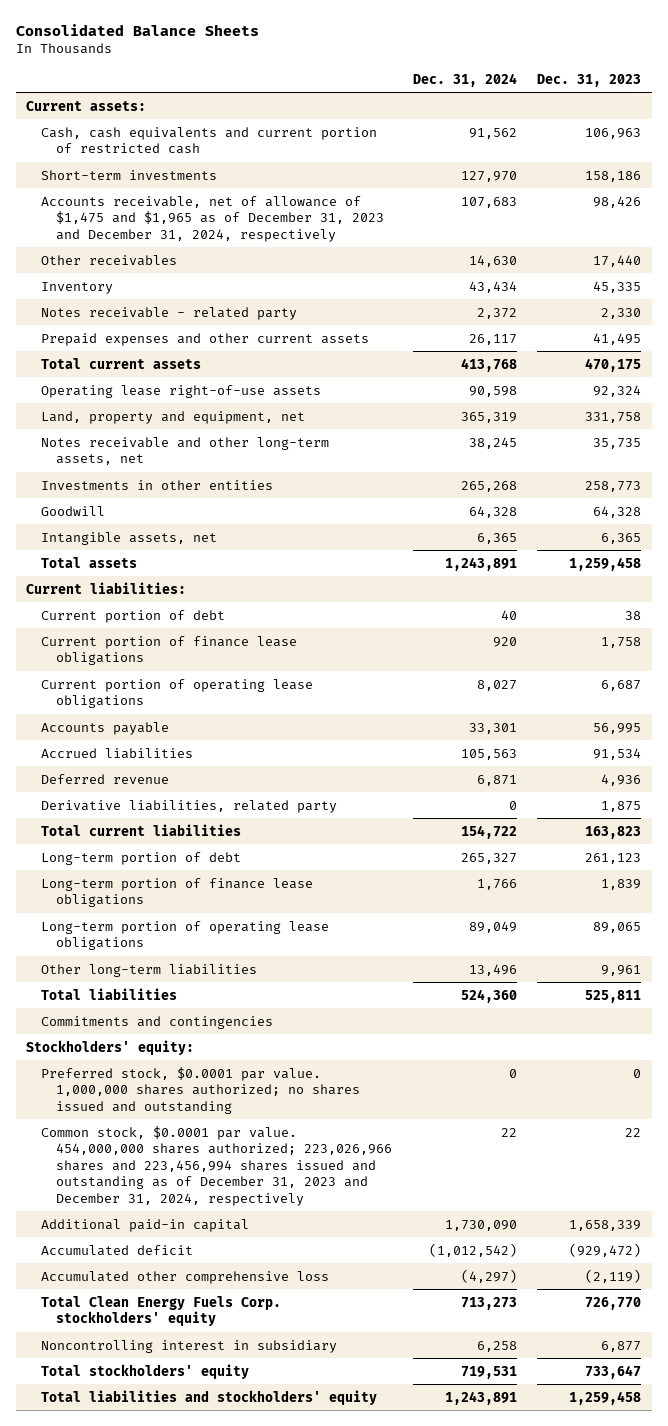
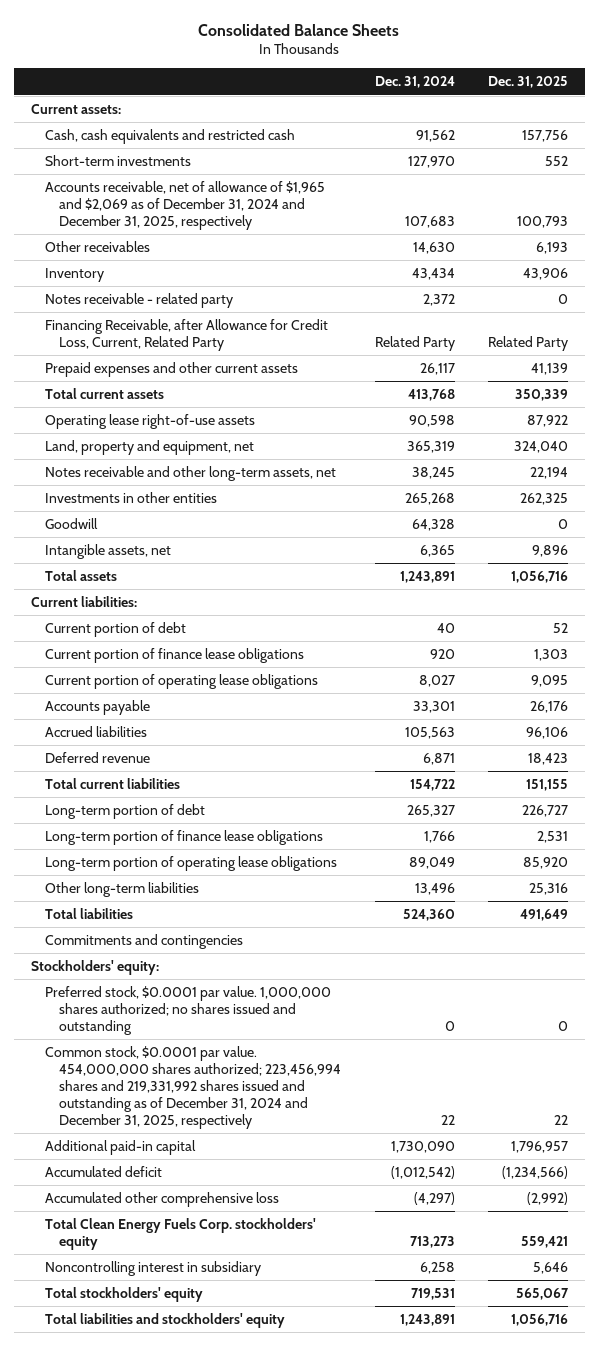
- | Dec. 31, 2024 | Dec. 31, 2023
+ | Dec. 31, 2024 | Dec. 31, 2025
- Cash, cash equivalents and current portion of restricted cash | 91,562 | 106,963
+ Cash, cash equivalents and restricted cash | 91,562 | 157,756
- Accounts receivable, net of allowance of $1,475 and $1,965 as of December 31, 2023 and December 31, 2024, respectively | 107,683 | 98,426
+ Accounts receivable, net of allowance of $1,965 and $2,069 as of December 31, 2024 and December 31, 2025, respectively | 107,683 | 100,793
+ Financing Receivable, after Allowance for Credit Loss, Current, Related Party | Related Party | Related Party
- Derivative liabilities, related party | 0 | 1,875
- Common stock, $0.0001 par value. 454,000,000 shares authorized; 223,026,966 shares and 223,456,994 shares issued and outstanding as of December 31, 2023 and December 31, 2024, respectively | 22 | 22
+ Common stock, $0.0001 par value. 454,000,000 shares authorized; 223,456,994 shares and 219,331,992 shares issued and outstanding as of December 31, 2024 and December 31, 2025, respectively | 22 | 22

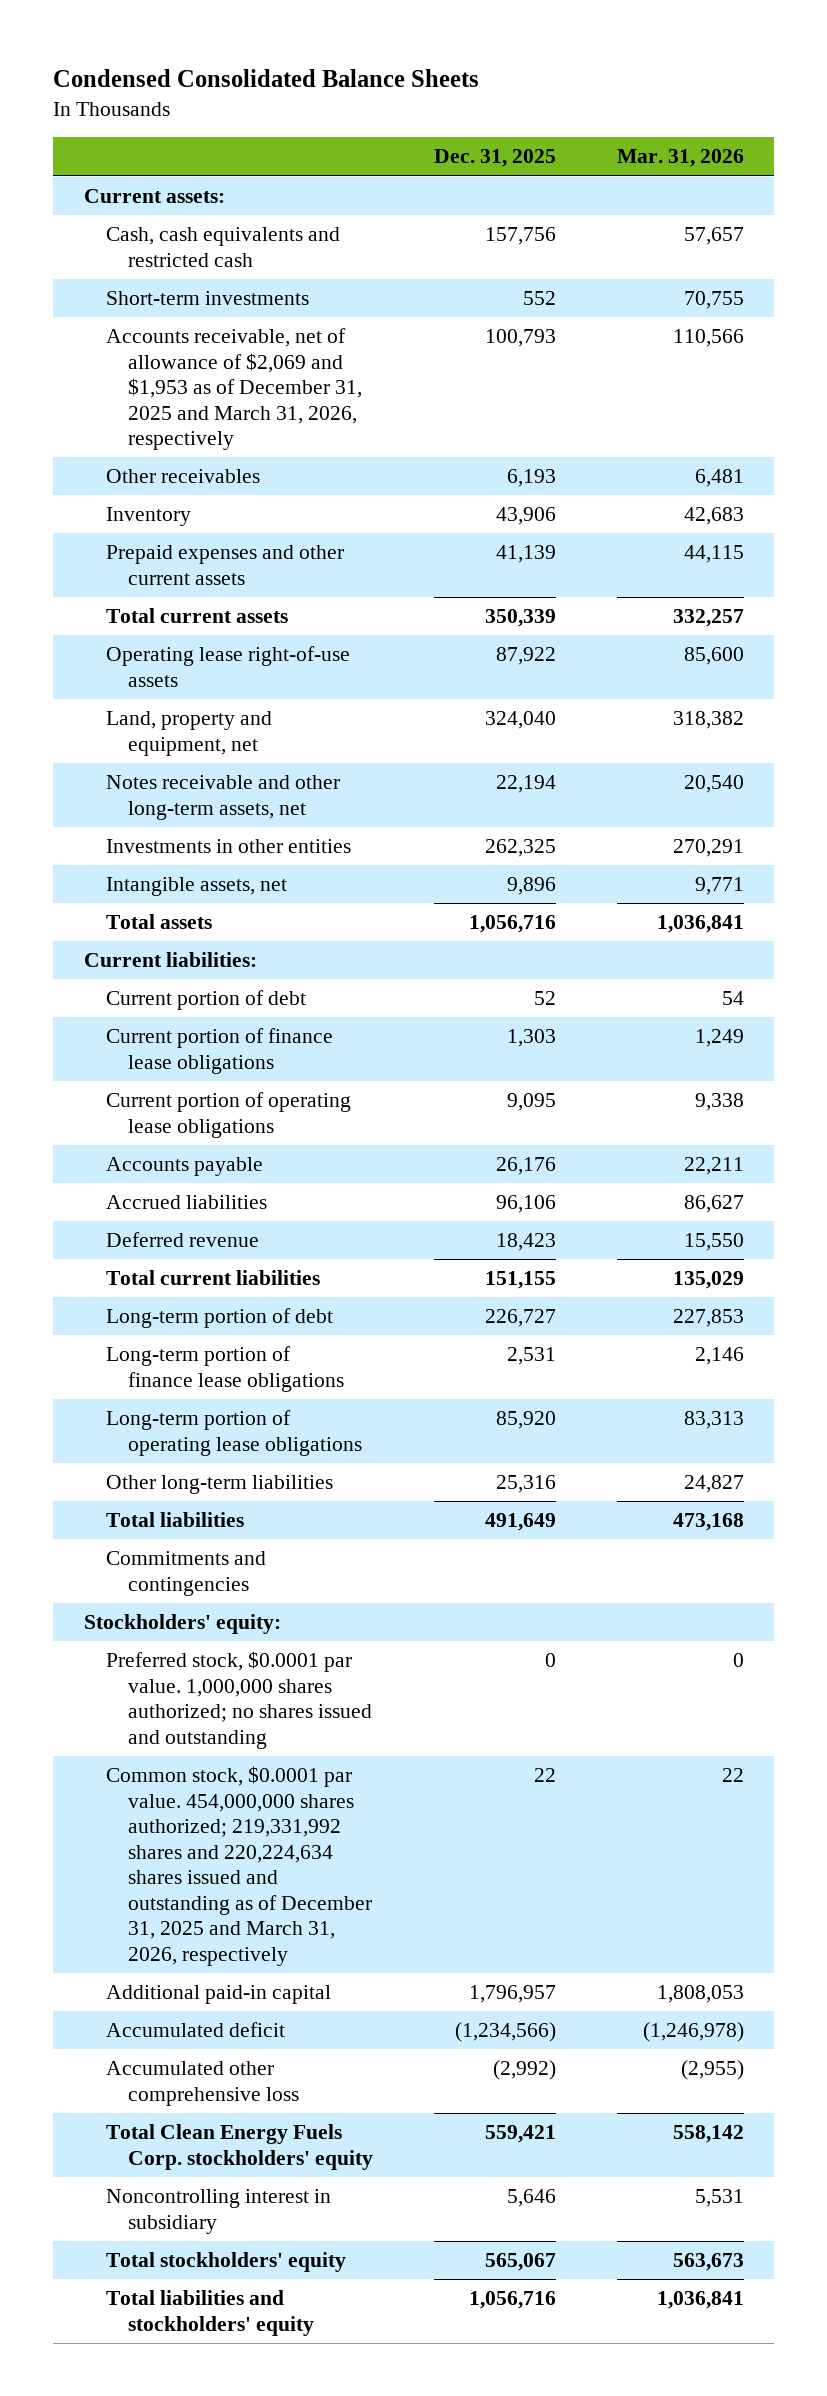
- Consolidated Balance Sheets
+ Condensed Consolidated Balance Sheets
- | Dec. 31, 2024 | Dec. 31, 2025
+ | Dec. 31, 2025 | Mar. 31, 2026
- Accounts receivable, net of allowance of $1,965 and $2,069 as of December 31, 2024 and December 31, 2025, respectively | 107,683 | 100,793
+ Accounts receivable, net of allowance of $2,069 and $1,953 as of December 31, 2025 and March 31, 2026, respectively | 100,793 | 110,566
- Notes receivable - related party | 2,372 | 0
- Financing Receivable, after Allowance for Credit Loss, Current, Related Party | Related Party | Related Party
- Goodwill | 64,328 | 0
- Common stock, $0.0001 par value. 454,000,000 shares authorized; 223,456,994 shares and 219,331,992 shares issued and outstanding as of December 31, 2024 and December 31, 2025, respectively | 22 | 22
+ Common stock, $0.0001 par value. 454,000,000 shares authorized; 219,331,992 shares and 220,224,634 shares issued and outstanding as of December 31, 2025 and March 31, 2026, respectively | 22 | 22

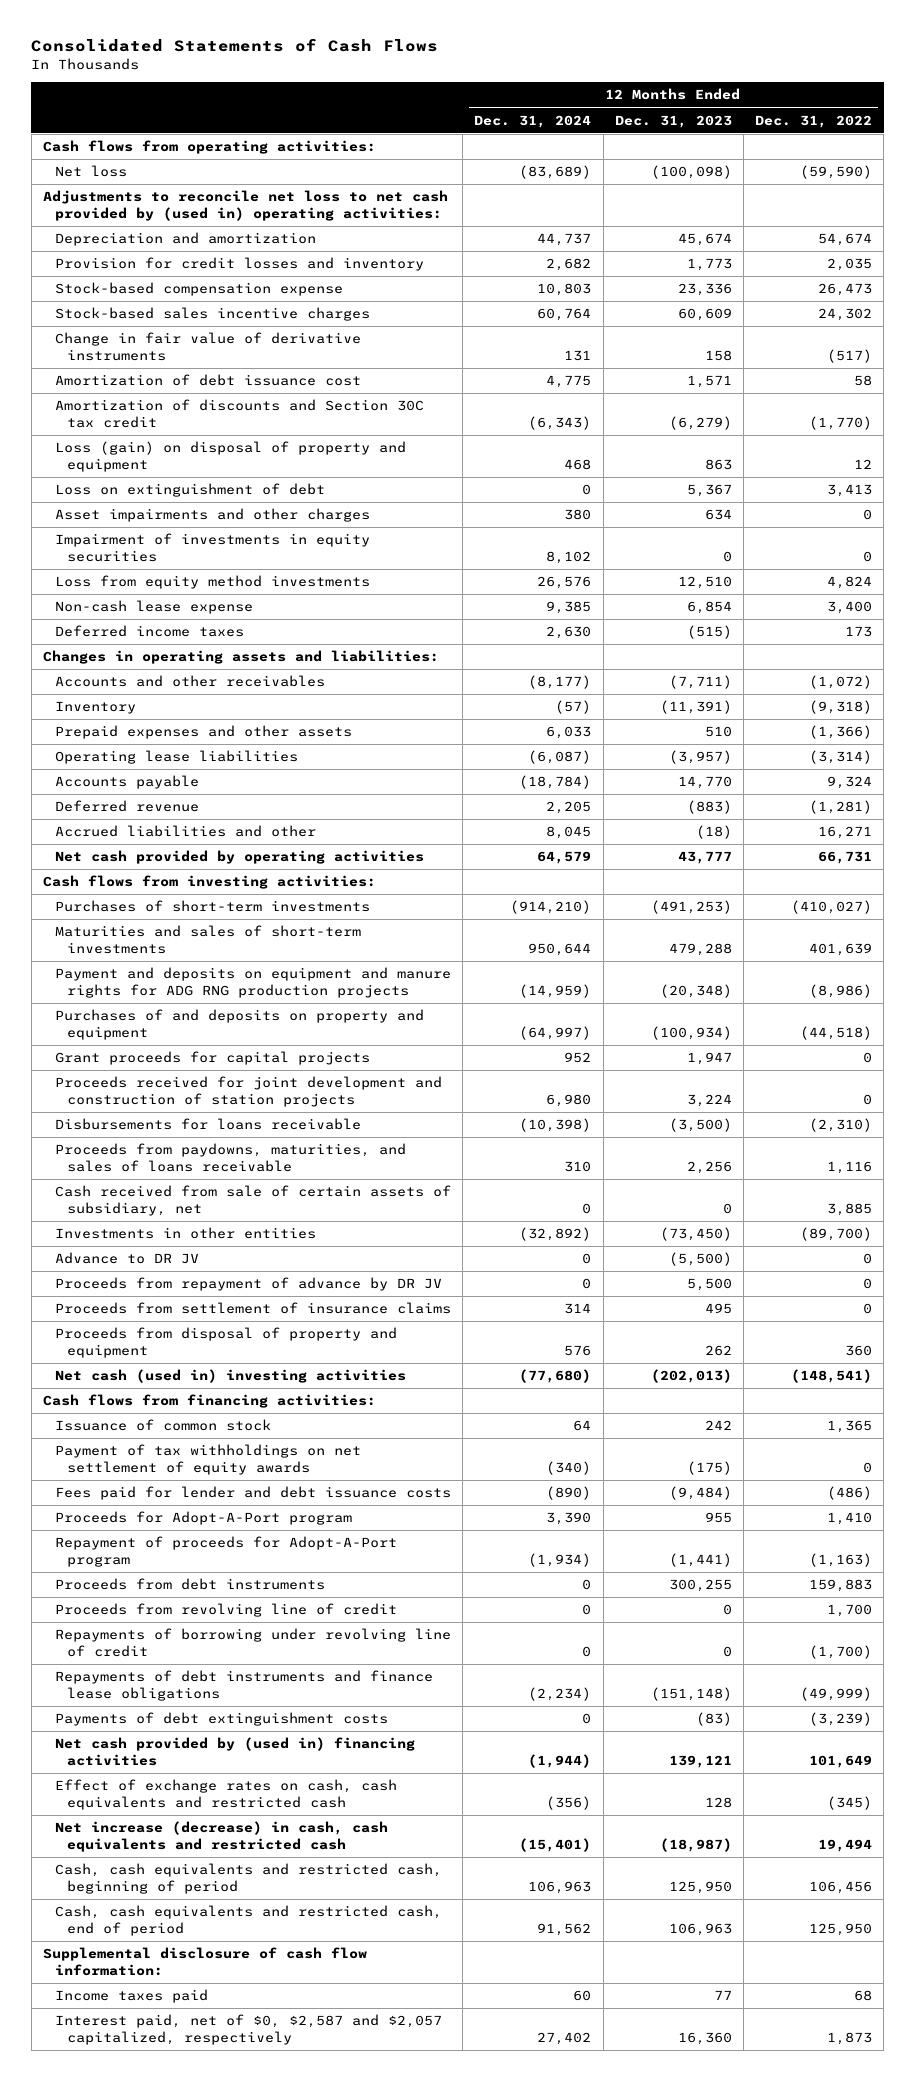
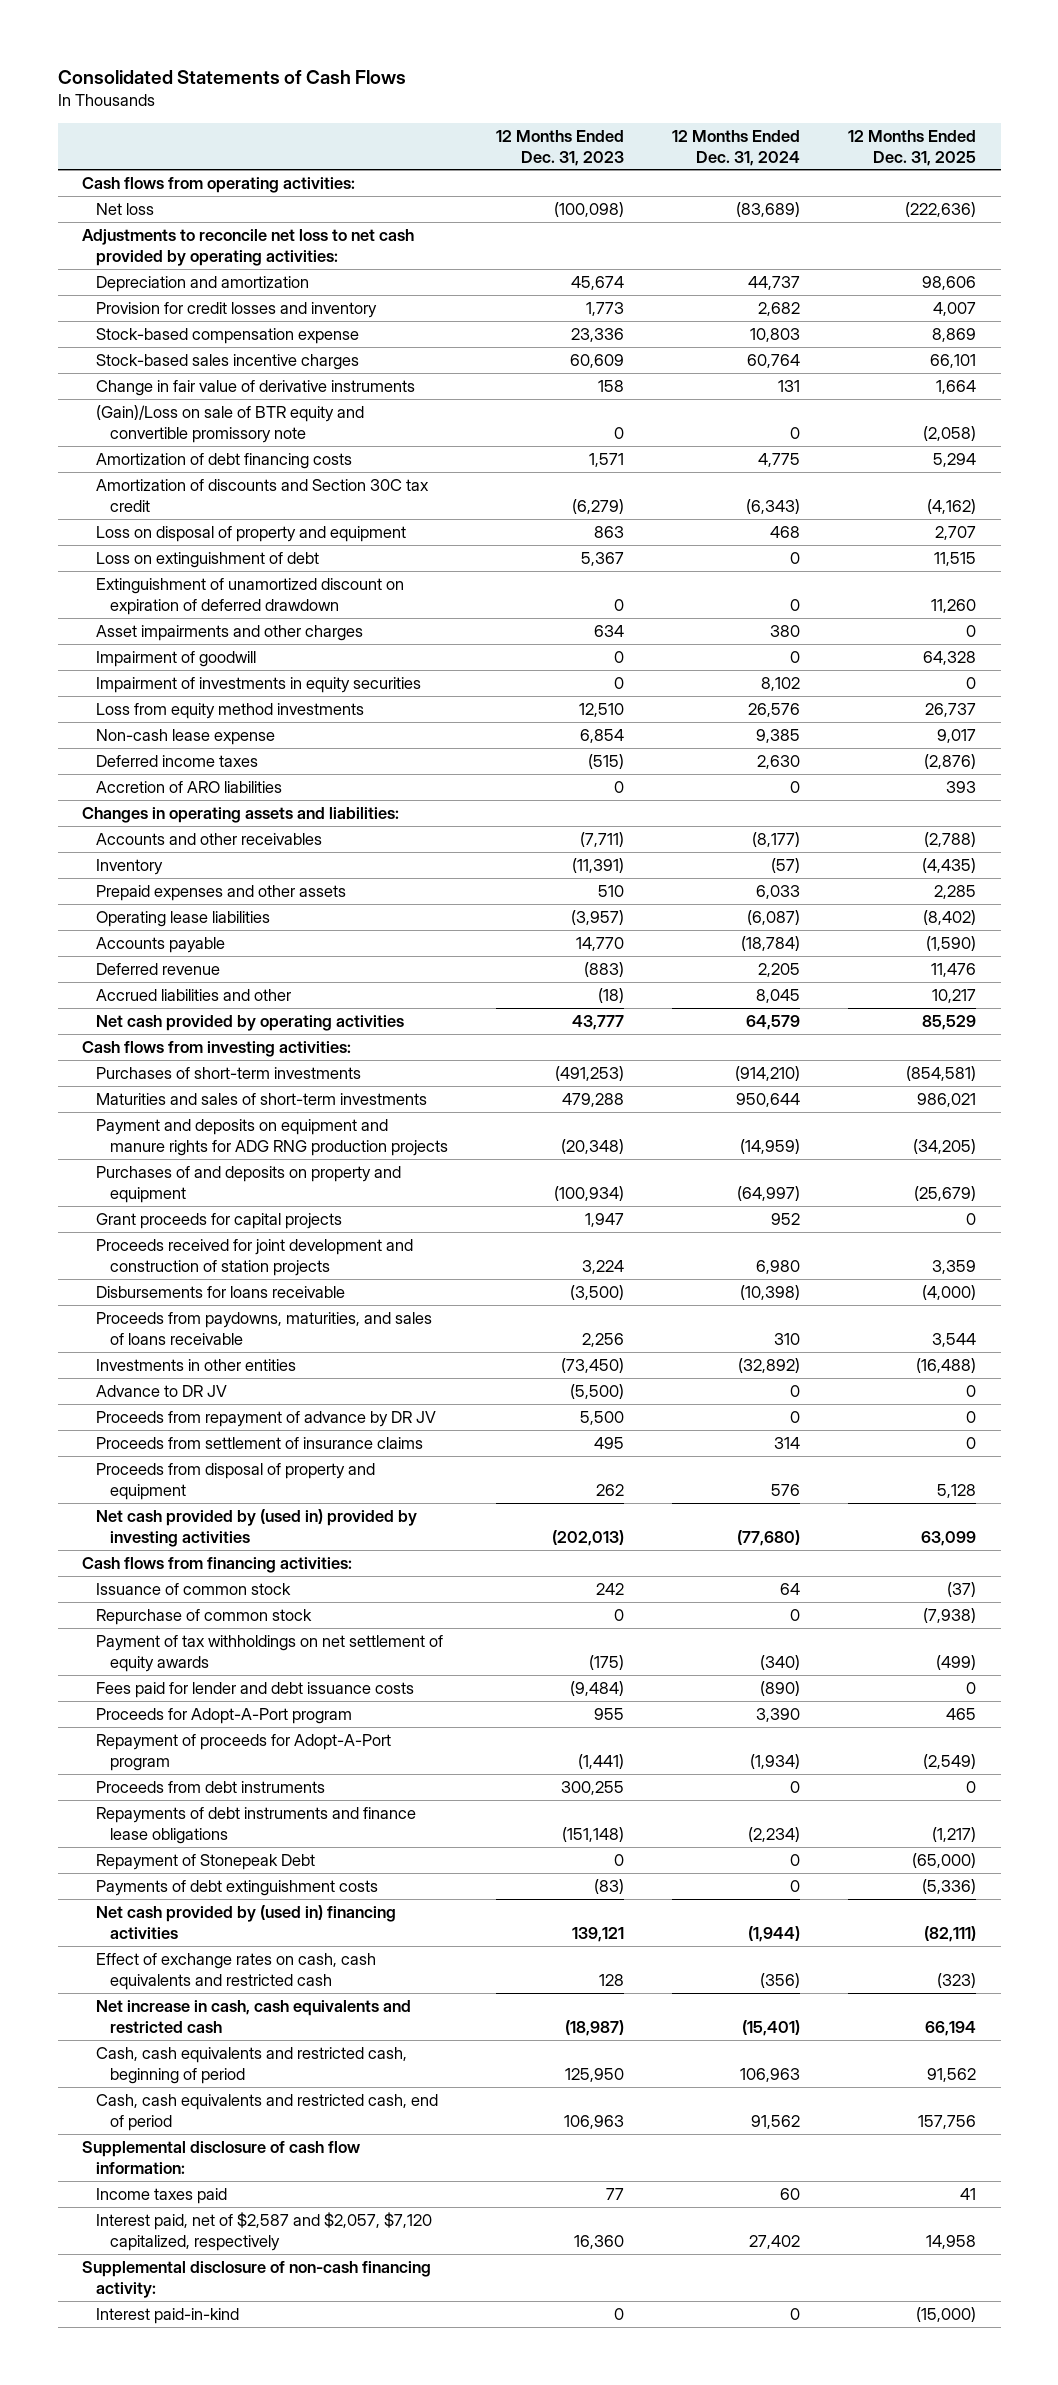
- | 12 Months Ended Dec. 31, 2024 | 12 Months Ended Dec. 31, 2023 | 12 Months Ended Dec. 31, 2022
+ | 12 Months Ended Dec. 31, 2023 | 12 Months Ended Dec. 31, 2024 | 12 Months Ended Dec. 31, 2025
- Adjustments to reconcile net loss to net cash provided by (used in) operating activities:
+ Adjustments to reconcile net loss to net cash provided by operating activities:
- Amortization of debt issuance cost | 4,775 | 1,571 | 58
+ (Gain)/Loss on sale of BTR equity and convertible promissory note | 0 | 0 | (2,058)
+ Amortization of debt financing costs | 1,571 | 4,775 | 5,294
- Loss (gain) on disposal of property and equipment | 468 | 863 | 12
+ Loss on disposal of property and equipment | 863 | 468 | 2,707
+ Extinguishment of unamortized discount on expiration of deferred drawdown | 0 | 0 | 11,260
+ Impairment of goodwill | 0 | 0 | 64,328
+ Accretion of ARO liabilities | 0 | 0 | 393
- Cash received from sale of certain assets of subsidiary, net | 0 | 0 | 3,885
- Net cash (used in) investing activities | (77,680) | (202,013) | (148,541)
+ Net cash provided by (used in) provided by investing activities | (202,013) | (77,680) | 63,099
+ Repurchase of common stock | 0 | 0 | (7,938)
- Proceeds from revolving line of credit | 0 | 0 | 1,700
- Repayments of borrowing under revolving line of credit | 0 | 0 | (1,700)
+ Repayment of Stonepeak Debt | 0 | 0 | (65,000)
- Net increase (decrease) in cash, cash equivalents and restricted cash | (15,401) | (18,987) | 19,494
+ Net increase in cash, cash equivalents and restricted cash | (18,987) | (15,401) | 66,194
- Interest paid, net of $0, $2,587 and $2,057 capitalized, respectively | 27,402 | 16,360 | 1,873
+ Interest paid, net of $2,587 and $2,057, $7,120 capitalized, respectively | 16,360 | 27,402 | 14,958
+ Supplemental disclosure of non-cash financing activity:
+ Interest paid-in-kind | 0 | 0 | (15,000)

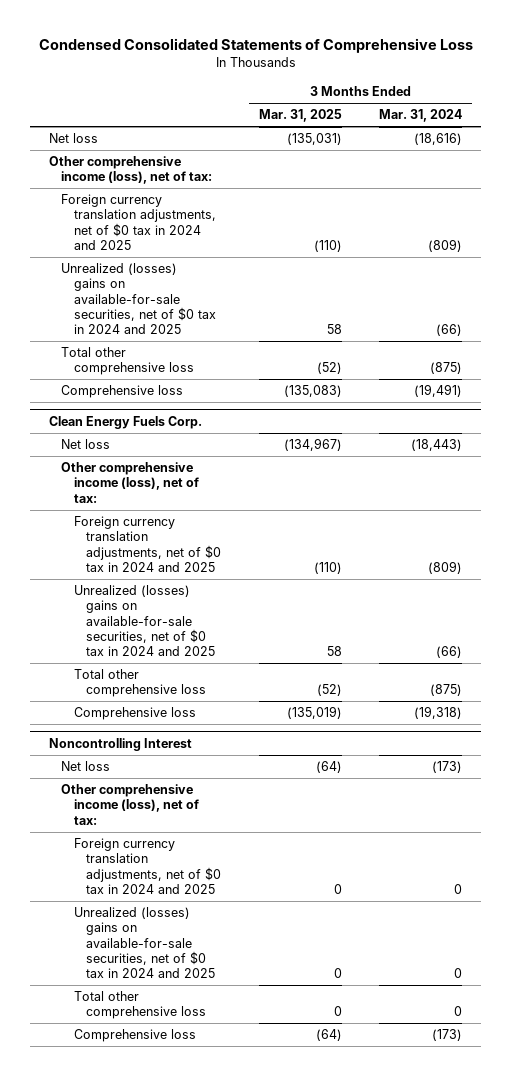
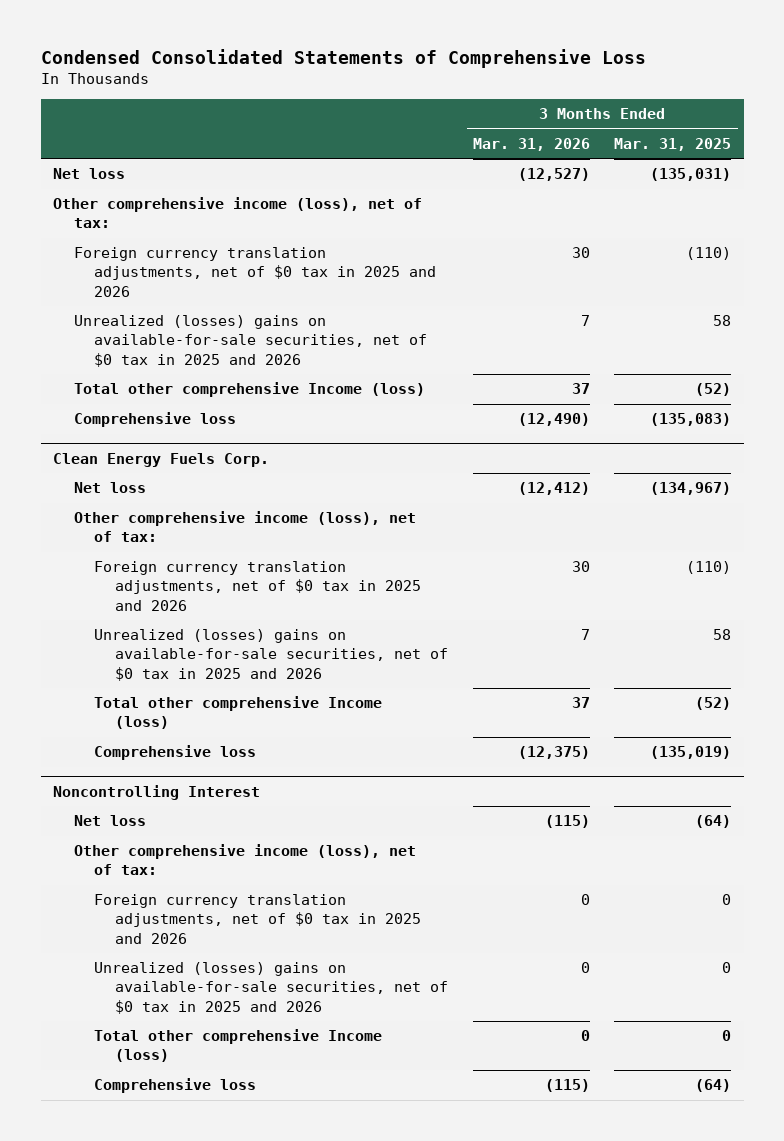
- | 3 Months Ended Mar. 31, 2025 | 3 Months Ended Mar. 31, 2024
+ | 3 Months Ended Mar. 31, 2026 | 3 Months Ended Mar. 31, 2025
- Foreign currency translation adjustments, net of $0 tax in 2024 and 2025 | (110) | (809)
- Unrealized (losses) gains on available-for-sale securities, net of $0 tax in 2024 and 2025 | 58 | (66)
- Total other comprehensive loss | (52) | (875)
+ Foreign currency translation adjustments, net of $0 tax in 2025 and 2026 | 30 | (110)
+ Unrealized (losses) gains on available-for-sale securities, net of $0 tax in 2025 and 2026 | 7 | 58
+ Total other comprehensive Income (loss) | 37 | (52)
@ Clean Energy Fuels Corp.
- Foreign currency translation adjustments, net of $0 tax in 2024 and 2025 | (110) | (809)
- Unrealized (losses) gains on available-for-sale securities, net of $0 tax in 2024 and 2025 | 58 | (66)
- Total other comprehensive loss | (52) | (875)
+ Foreign currency translation adjustments, net of $0 tax in 2025 and 2026 | 30 | (110)
+ Unrealized (losses) gains on available-for-sale securities, net of $0 tax in 2025 and 2026 | 7 | 58
+ Total other comprehensive Income (loss) | 37 | (52)
@ Noncontrolling Interest
- Foreign currency translation adjustments, net of $0 tax in 2024 and 2025 | 0 | 0
- Unrealized (losses) gains on available-for-sale securities, net of $0 tax in 2024 and 2025 | 0 | 0
- Total other comprehensive loss | 0 | 0
+ Foreign currency translation adjustments, net of $0 tax in 2025 and 2026 | 0 | 0
+ Unrealized (losses) gains on available-for-sale securities, net of $0 tax in 2025 and 2026 | 0 | 0
+ Total other comprehensive Income (loss) | 0 | 0

